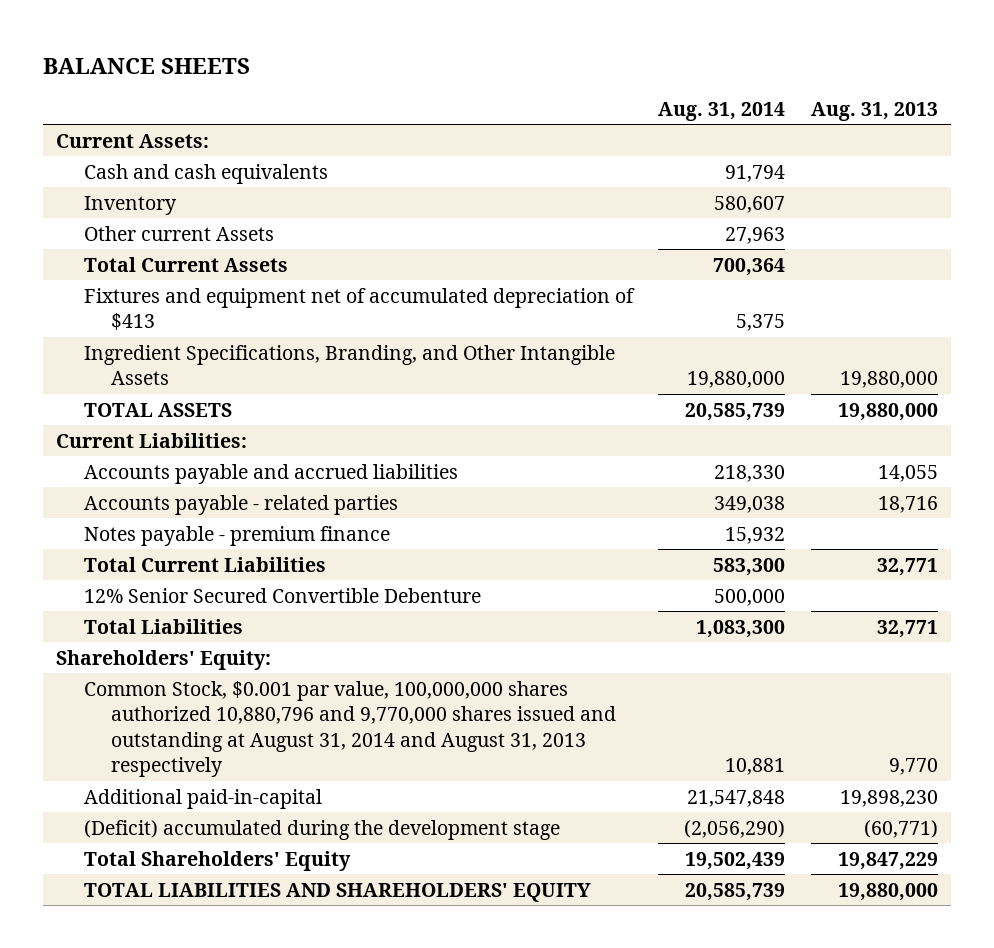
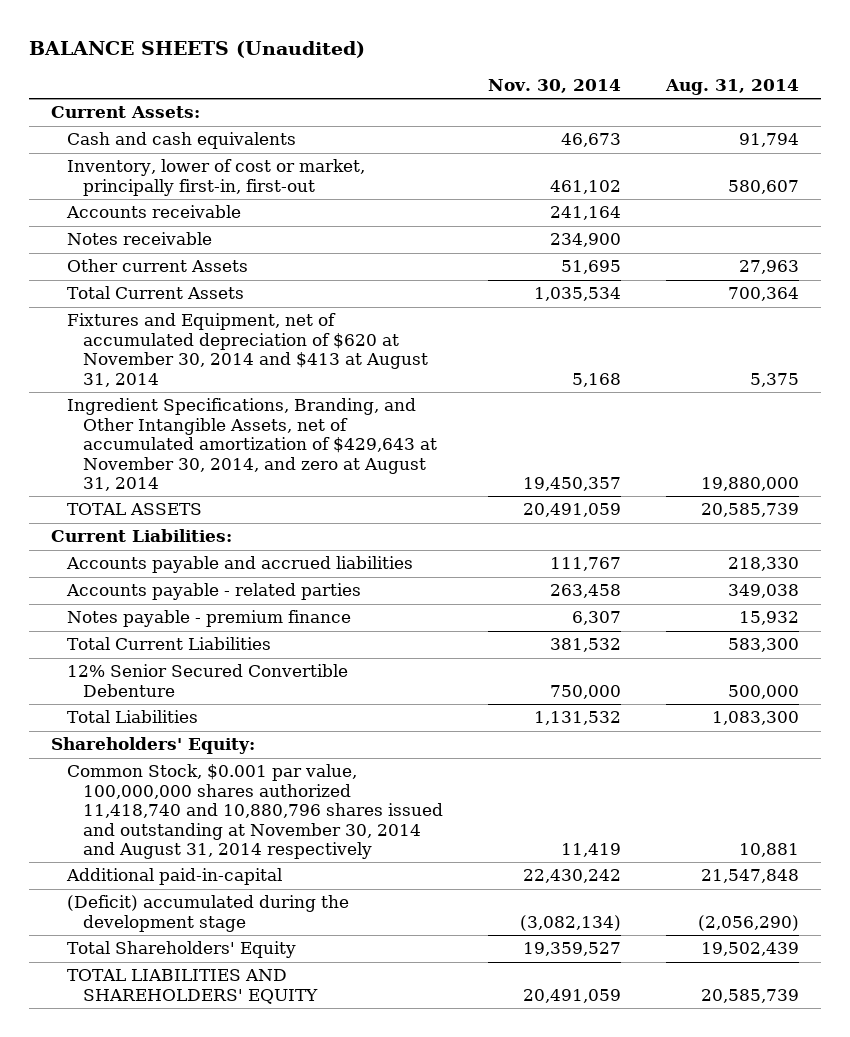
- BALANCE SHEETS
+ BALANCE SHEETS (Unaudited)
- | Aug. 31, 2014 | Aug. 31, 2013
+ | Nov. 30, 2014 | Aug. 31, 2014
- Inventory | 580,607 |
+ Inventory, lower of cost or market, principally first-in, first-out | 461,102 | 580,607
+ Accounts receivable | 241,164 |
+ Notes receivable | 234,900 |
- Fixtures and equipment net of accumulated depreciation of $413 | 5,375 |
- Ingredient Specifications, Branding, and Other Intangible Assets | 19,880,000 | 19,880,000
+ Fixtures and Equipment, net of accumulated depreciation of $620 at November 30, 2014 and $413 at August 31, 2014 | 5,168 | 5,375
+ Ingredient Specifications, Branding, and Other Intangible Assets, net of accumulated amortization of $429,643 at November 30, 2014, and zero at August 31, 2014 | 19,450,357 | 19,880,000
- Common Stock, $0.001 par value, 100,000,000 shares authorized 10,880,796 and 9,770,000 shares issued and outstanding at August 31, 2014 and August 31, 2013 respectively | 10,881 | 9,770
+ Common Stock, $0.001 par value, 100,000,000 shares authorized 11,418,740 and 10,880,796 shares issued and outstanding at November 30, 2014 and August 31, 2014 respectively | 11,419 | 10,881

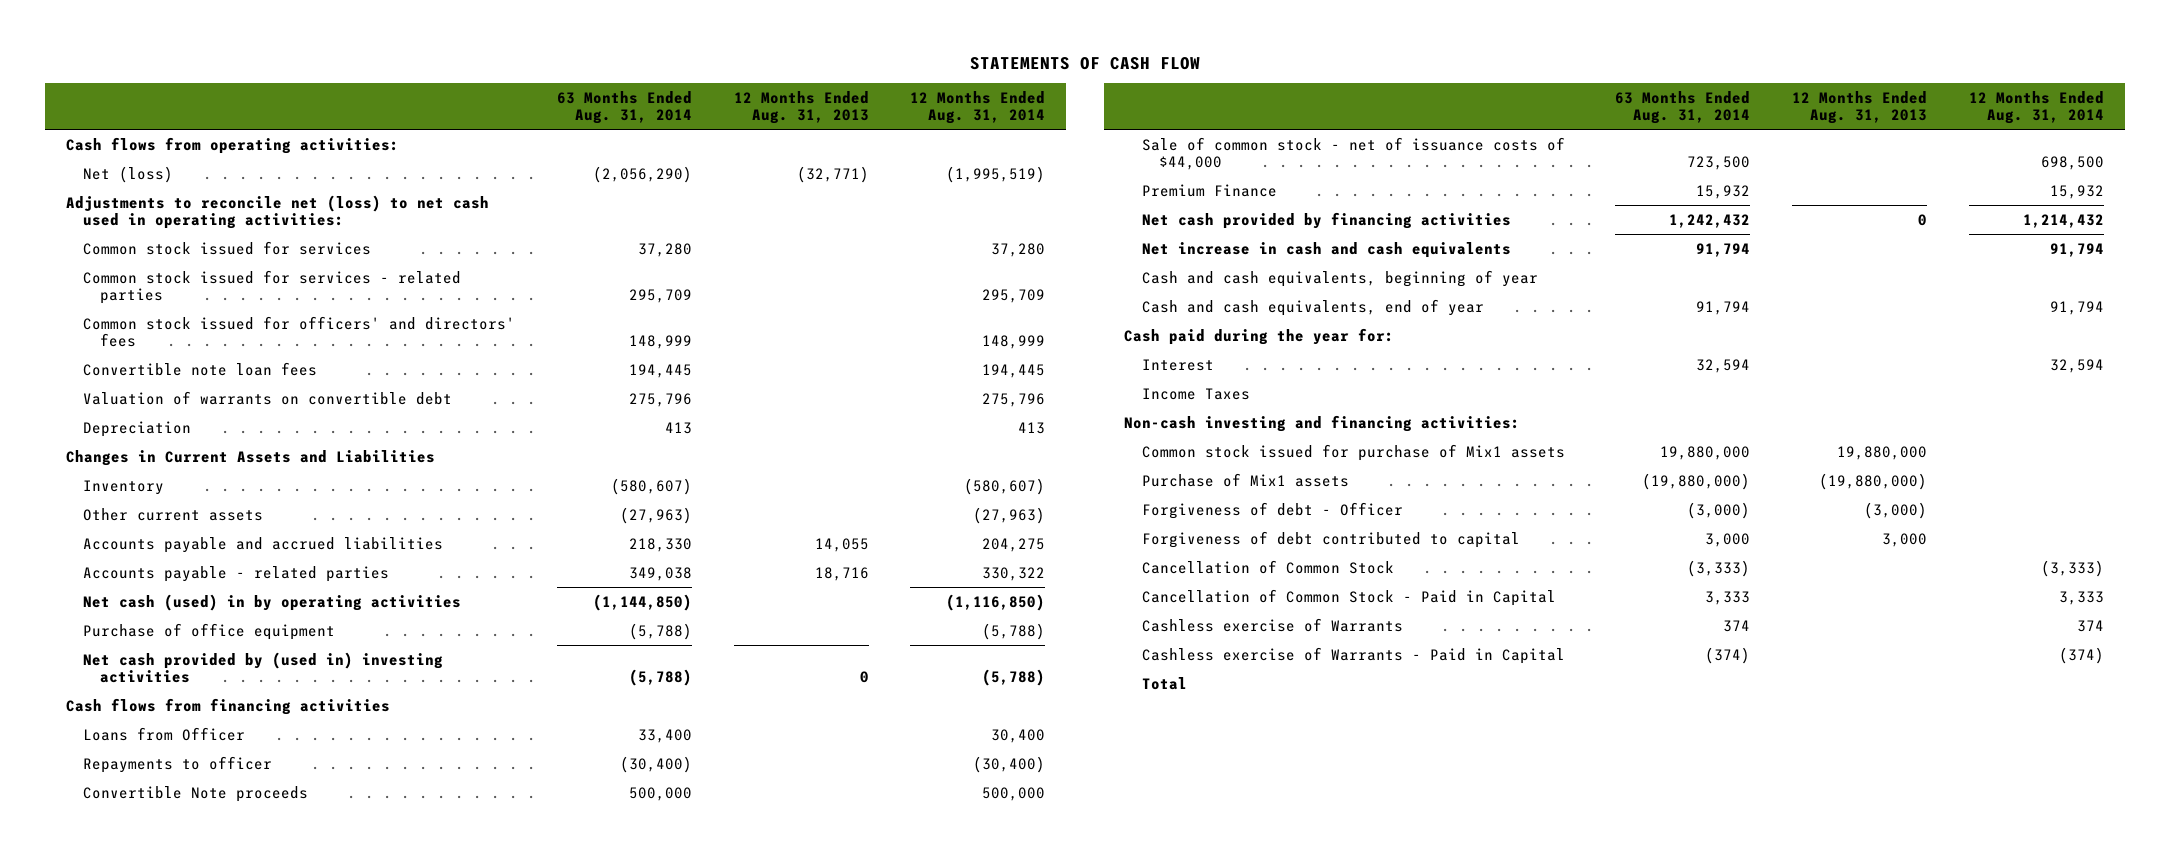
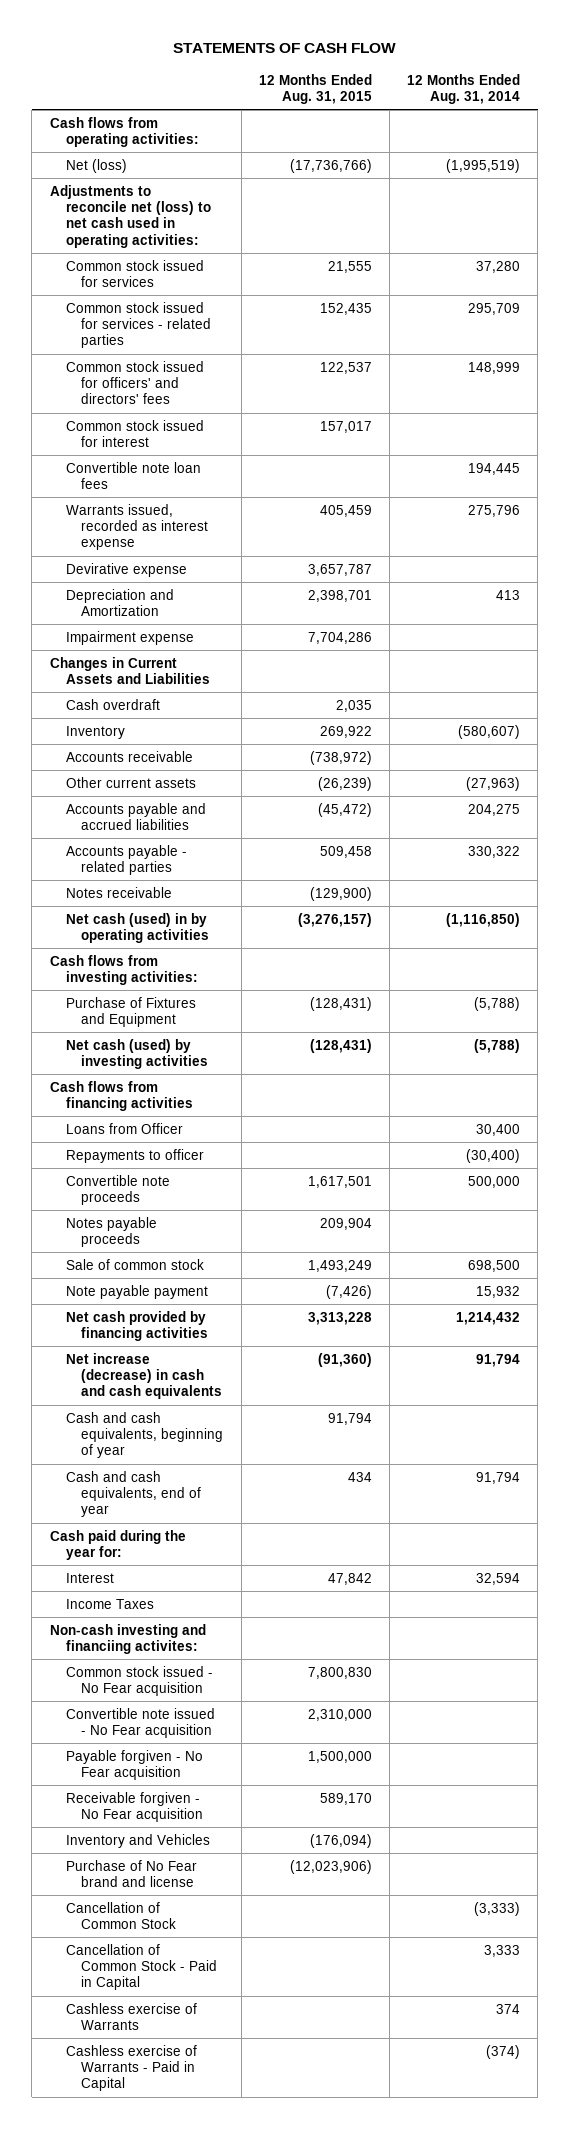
- | 63 Months Ended Aug. 31, 2014 | 12 Months Ended Aug. 31, 2013 | 12 Months Ended Aug. 31, 2014
+ | 12 Months Ended Aug. 31, 2015 | 12 Months Ended Aug. 31, 2014
+ Common stock issued for interest | 157,017 |
- Valuation of warrants on convertible debt | 275,796 | | 275,796
- Depreciation | 413 | | 413
+ Warrants issued, recorded as interest expense | 405,459 | 275,796
+ Devirative expense | 3,657,787 |
+ Depreciation and Amortization | 2,398,701 | 413
+ Impairment expense | 7,704,286 |
+ Cash overdraft | 2,035 |
+ Accounts receivable | (738,972) |
+ Notes receivable | (129,900) |
- Purchase of office equipment | (5,788) | | (5,788)
- Net cash provided by (used in) investing activities | (5,788) | 0 | (5,788)
+ Cash flows from investing activities:
+ Purchase of Fixtures and Equipment | (128,431) | (5,788)
+ Net cash (used) by investing activities | (128,431) | (5,788)
- Convertible Note proceeds | 500,000 | | 500,000
- Sale of common stock - net of issuance costs of $44,000 | 723,500 | | 698,500
- Premium Finance | 15,932 | | 15,932
+ Convertible note proceeds | 1,617,501 | 500,000
+ Notes payable proceeds | 209,904 |
+ Sale of common stock | 1,493,249 | 698,500
+ Note payable payment | (7,426) | 15,932
- Net increase in cash and cash equivalents | 91,794 | | 91,794
+ Net increase (decrease) in cash and cash equivalents | (91,360) | 91,794
- Non-cash investing and financing activities:
- Common stock issued for purchase of Mix1 assets | 19,880,000 | 19,880,000 |
- Purchase of Mix1 assets | (19,880,000) | (19,880,000) |
- Forgiveness of debt - Officer | (3,000) | (3,000) |
- Forgiveness of debt contributed to capital | 3,000 | 3,000 |
+ Non-cash investing and financiing activites:
+ Common stock issued - No Fear acquisition | 7,800,830 |
+ Convertible note issued - No Fear acquisition | 2,310,000 |
+ Payable forgiven - No Fear acquisition | 1,500,000 |
+ Receivable forgiven - No Fear acquisition | 589,170 |
+ Inventory and Vehicles | (176,094) |
+ Purchase of No Fear brand and license | (12,023,906) |
- Total

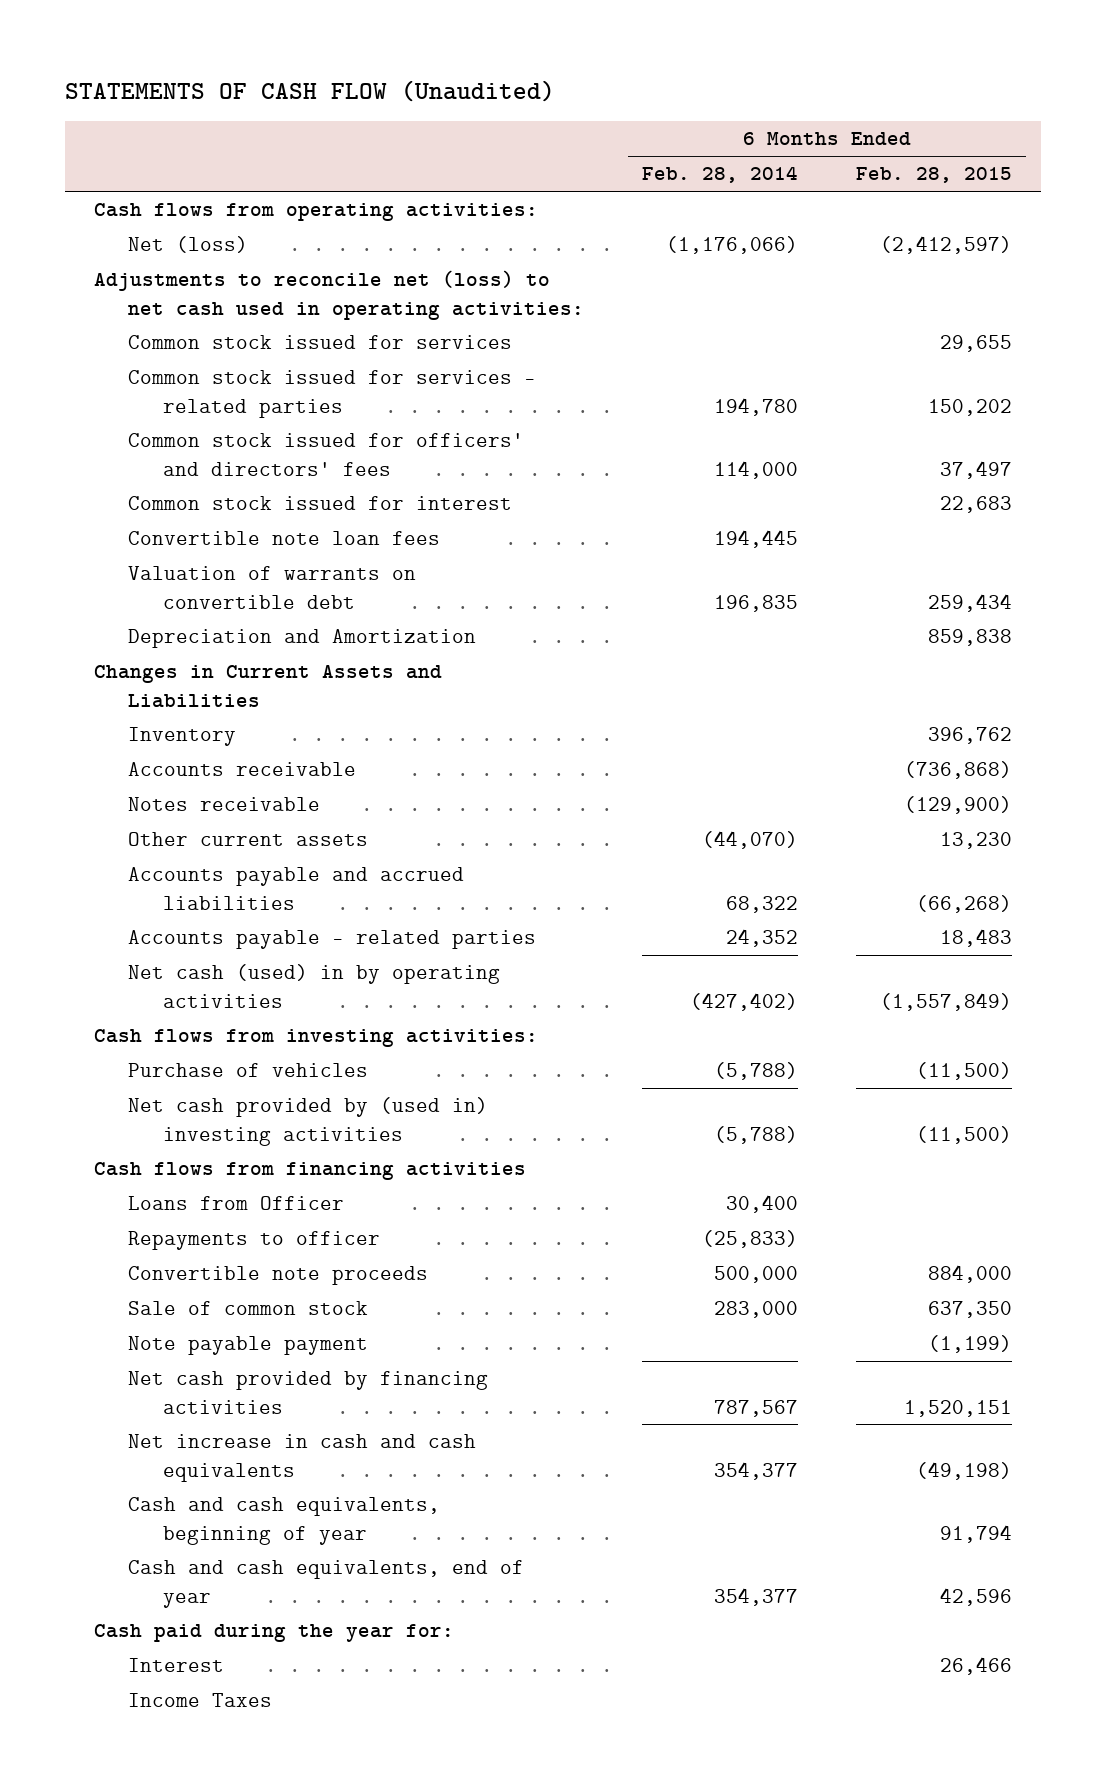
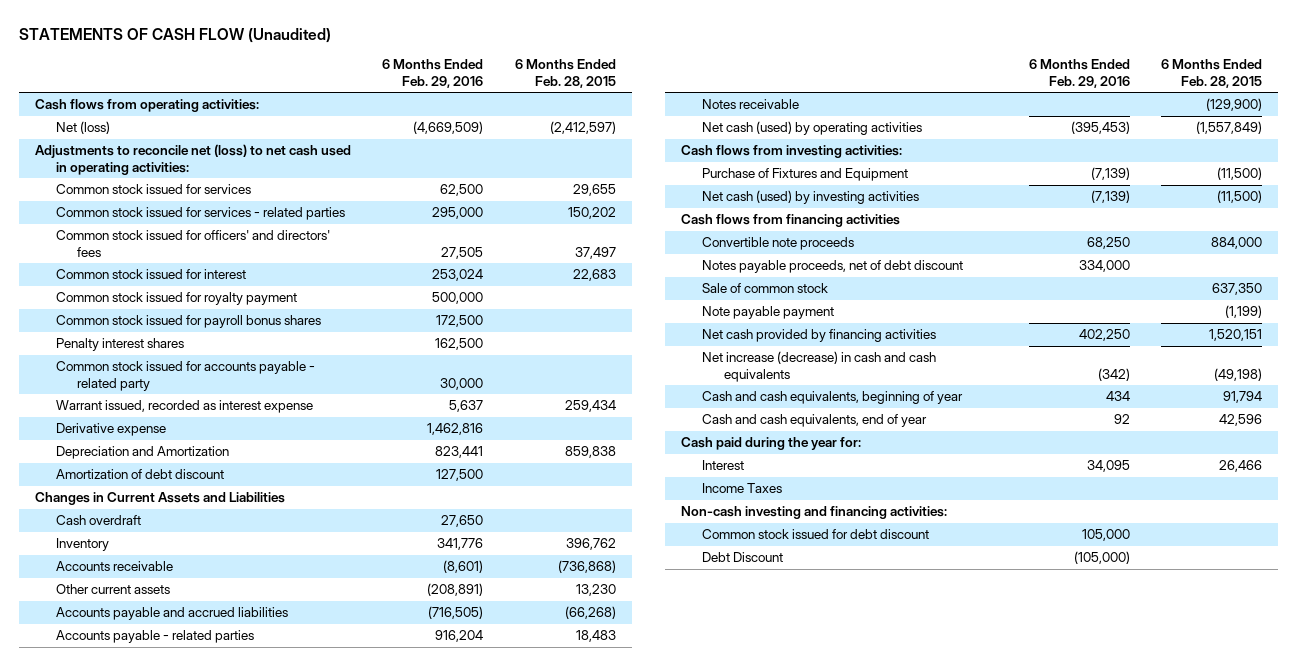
- | 6 Months Ended Feb. 28, 2014 | 6 Months Ended Feb. 28, 2015
+ | 6 Months Ended Feb. 29, 2016 | 6 Months Ended Feb. 28, 2015
- Convertible note loan fees | 194,445 |
- Valuation of warrants on convertible debt | 196,835 | 259,434
+ Common stock issued for royalty payment | 500,000 |
+ Common stock issued for payroll bonus shares | 172,500 |
+ Penalty interest shares | 162,500 |
+ Common stock issued for accounts payable - related party | 30,000 |
+ Warrant issued, recorded as interest expense | 5,637 | 259,434
+ Derivative expense | 1,462,816 |
+ Amortization of debt discount | 127,500 |
+ Cash overdraft | 27,650 |
- Net cash (used) in by operating activities | (427,402) | (1,557,849)
moved down: Notes receivable | | (129,900)
+ Net cash (used) by operating activities | (395,453) | (1,557,849)
- Purchase of vehicles | (5,788) | (11,500)
- Net cash provided by (used in) investing activities | (5,788) | (11,500)
+ Purchase of Fixtures and Equipment | (7,139) | (11,500)
+ Net cash (used) by investing activities | (7,139) | (11,500)
- Loans from Officer | 30,400 |
- Repayments to officer | (25,833) |
+ Notes payable proceeds, net of debt discount | 334,000 |
- Net increase in cash and cash equivalents | 354,377 | (49,198)
+ Net increase (decrease) in cash and cash equivalents | (342) | (49,198)
+ Non-cash investing and financing activities:
+ Common stock issued for debt discount | 105,000 |
+ Debt Discount | (105,000) |

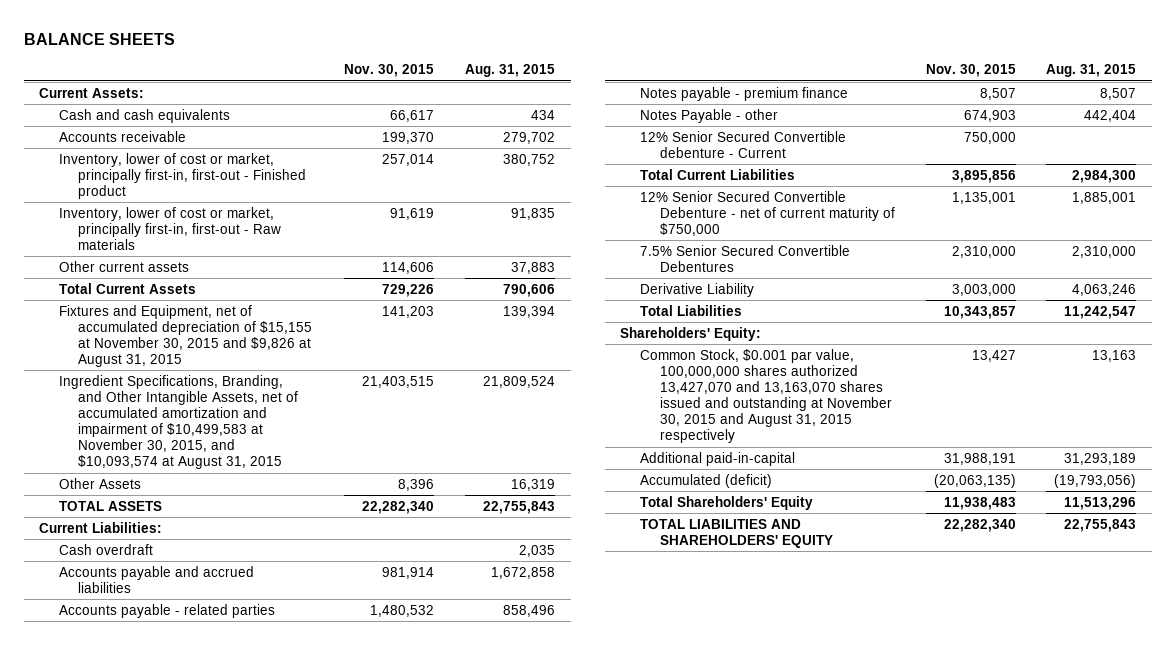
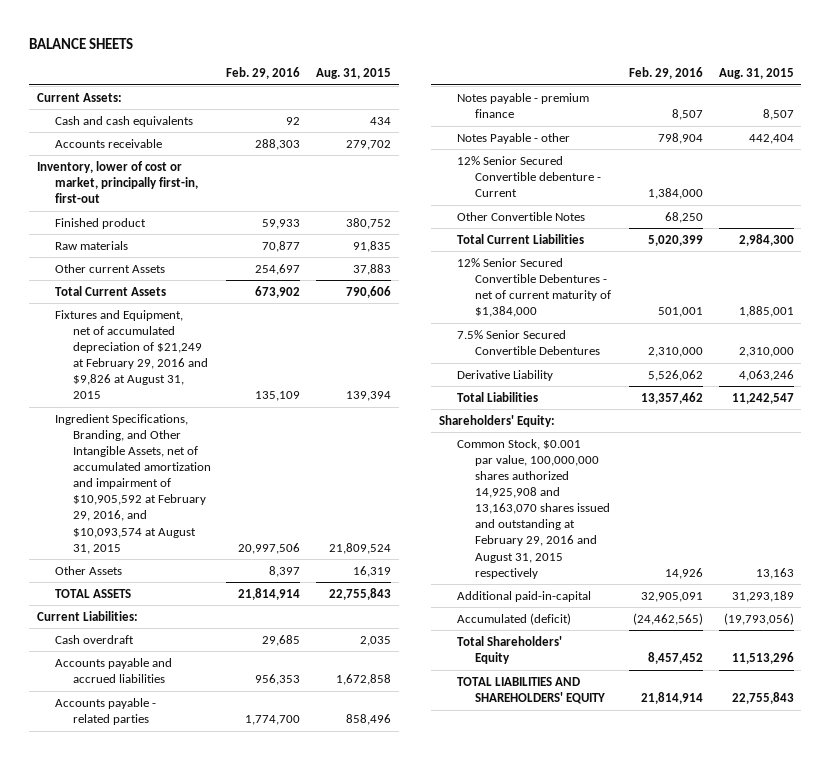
- | Nov. 30, 2015 | Aug. 31, 2015
+ | Feb. 29, 2016 | Aug. 31, 2015
- Inventory, lower of cost or market, principally first-in, first-out - Finished product | 257,014 | 380,752
- Inventory, lower of cost or market, principally first-in, first-out - Raw materials | 91,619 | 91,835
- Other current assets | 114,606 | 37,883
+ Inventory, lower of cost or market, principally first-in, first-out
+ Finished product | 59,933 | 380,752
+ Raw materials | 70,877 | 91,835
+ Other current Assets | 254,697 | 37,883
- Fixtures and Equipment, net of accumulated depreciation of $15,155 at November 30, 2015 and $9,826 at August 31, 2015 | 141,203 | 139,394
- Ingredient Specifications, Branding, and Other Intangible Assets, net of accumulated amortization and impairment of $10,499,583 at November 30, 2015, and $10,093,574 at August 31, 2015 | 21,403,515 | 21,809,524
+ Fixtures and Equipment, net of accumulated depreciation of $21,249 at February 29, 2016 and $9,826 at August 31, 2015 | 135,109 | 139,394
+ Ingredient Specifications, Branding, and Other Intangible Assets, net of accumulated amortization and impairment of $10,905,592 at February 29, 2016, and $10,093,574 at August 31, 2015 | 20,997,506 | 21,809,524
+ Other Convertible Notes | 68,250 |
- 12% Senior Secured Convertible Debenture - net of current maturity of $750,000 | 1,135,001 | 1,885,001
+ 12% Senior Secured Convertible Debentures - net of current maturity of $1,384,000 | 501,001 | 1,885,001
- Common Stock, $0.001 par value, 100,000,000 shares authorized 13,427,070 and 13,163,070 shares issued and outstanding at November 30, 2015 and August 31, 2015 respectively | 13,427 | 13,163
+ Common Stock, $0.001 par value, 100,000,000 shares authorized 14,925,908 and 13,163,070 shares issued and outstanding at February 29, 2016 and August 31, 2015 respectively | 14,926 | 13,163

